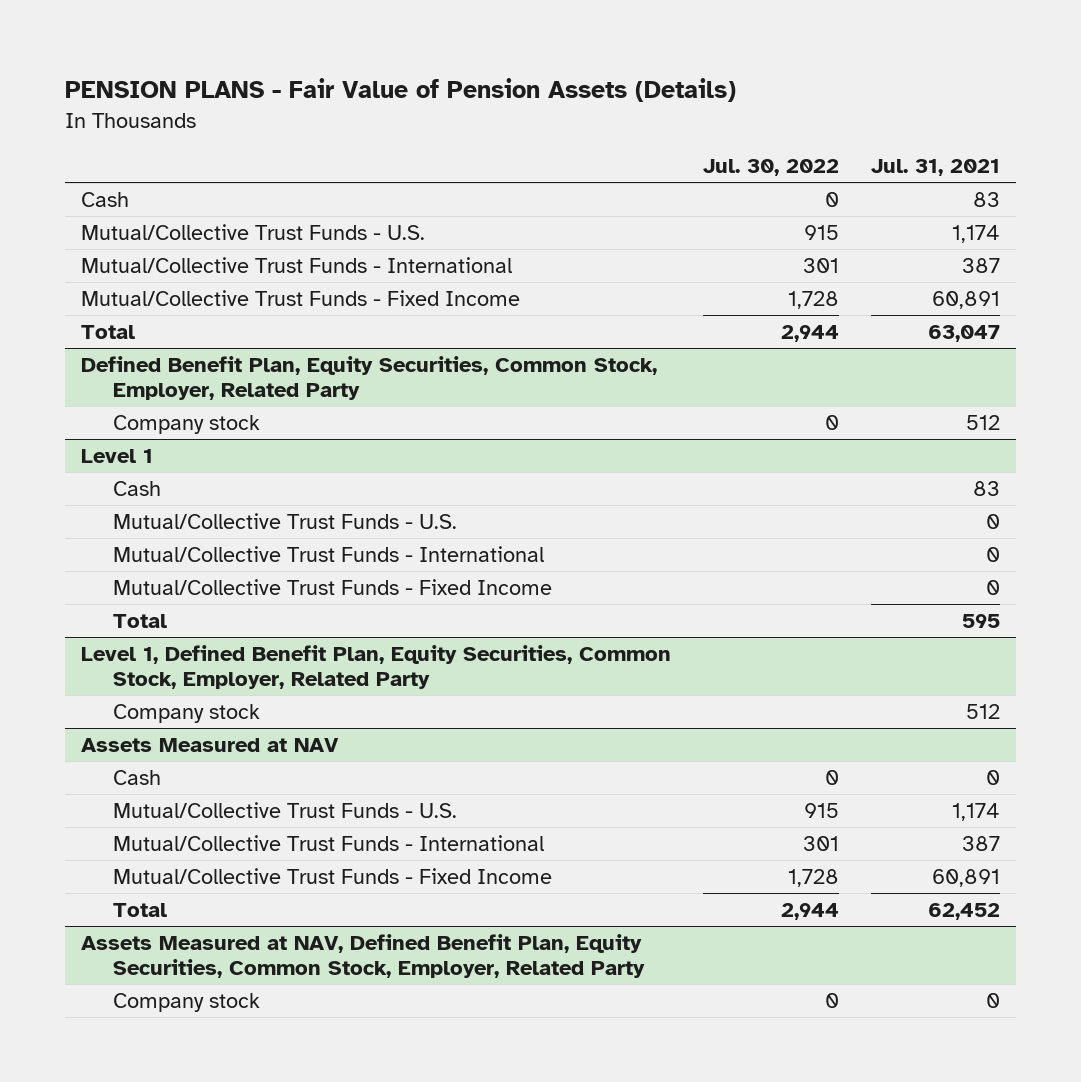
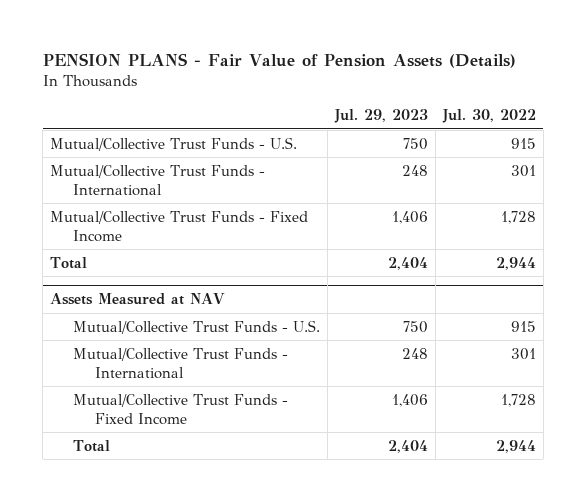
- | Jul. 30, 2022 | Jul. 31, 2021
+ | Jul. 29, 2023 | Jul. 30, 2022
- Cash | 0 | 83
- Defined Benefit Plan, Equity Securities, Common Stock, Employer, Related Party
- Company stock | 0 | 512
- Level 1
- Cash | | 83
- Mutual/Collective Trust Funds - U.S. | | 0
- Mutual/Collective Trust Funds - International | | 0
- Mutual/Collective Trust Funds - Fixed Income | | 0
- Total | | 595
- Level 1, Defined Benefit Plan, Equity Securities, Common Stock, Employer, Related Party
- Company stock | | 512
@ Assets Measured at NAV
- Cash | 0 | 0
- Assets Measured at NAV, Defined Benefit Plan, Equity Securities, Common Stock, Employer, Related Party
- Company stock | 0 | 0

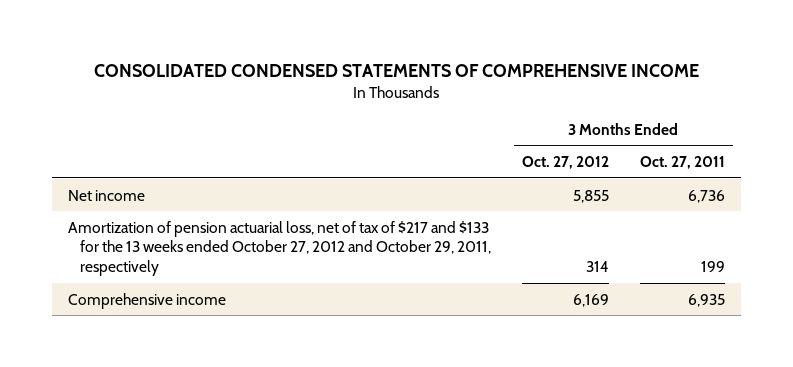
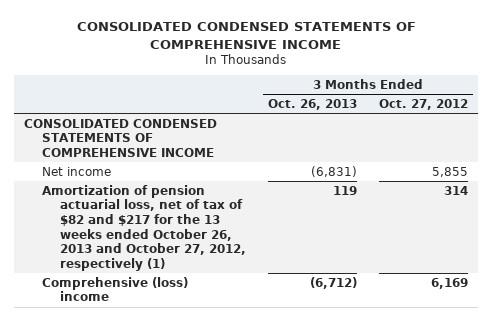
- | 3 Months Ended Oct. 27, 2012 | 3 Months Ended Oct. 27, 2011
+ | 3 Months Ended Oct. 26, 2013 | 3 Months Ended Oct. 27, 2012
+ CONSOLIDATED CONDENSED STATEMENTS OF COMPREHENSIVE INCOME
- Amortization of pension actuarial loss, net of tax of $217 and $133 for the 13 weeks ended October 27, 2012 and October 29, 2011, respectively | 314 | 199
- Comprehensive income | 6,169 | 6,935
+ Amortization of pension actuarial loss, net of tax of $82 and $217 for the 13 weeks ended October 26, 2013 and October 27, 2012, respectively (1) | 119 | 314
+ Comprehensive (loss) income | (6,712) | 6,169

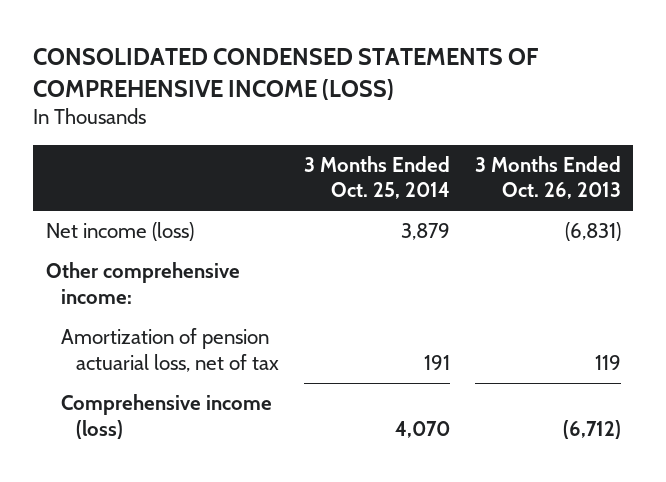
- CONSOLIDATED CONDENSED STATEMENTS OF COMPREHENSIVE INCOME
+ CONSOLIDATED CONDENSED STATEMENTS OF COMPREHENSIVE INCOME (LOSS)
- | 3 Months Ended Oct. 26, 2013 | 3 Months Ended Oct. 27, 2012
+ | 3 Months Ended Oct. 25, 2014 | 3 Months Ended Oct. 26, 2013
- CONSOLIDATED CONDENSED STATEMENTS OF COMPREHENSIVE INCOME
- Net income | (6,831) | 5,855
- Amortization of pension actuarial loss, net of tax of $82 and $217 for the 13 weeks ended October 26, 2013 and October 27, 2012, respectively (1) | 119 | 314
- Comprehensive (loss) income | (6,712) | 6,169
+ Net income (loss) | 3,879 | (6,831)
+ Other comprehensive income:
+ Amortization of pension actuarial loss, net of tax | 191 | 119
+ Comprehensive income (loss) | 4,070 | (6,712)

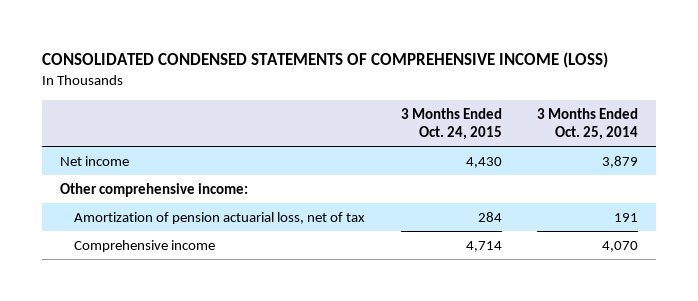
- | 3 Months Ended Oct. 25, 2014 | 3 Months Ended Oct. 26, 2013
+ | 3 Months Ended Oct. 24, 2015 | 3 Months Ended Oct. 25, 2014
- Net income (loss) | 3,879 | (6,831)
+ Net income | 4,430 | 3,879
- Comprehensive income (loss) | 4,070 | (6,712)
+ Comprehensive income | 4,714 | 4,070

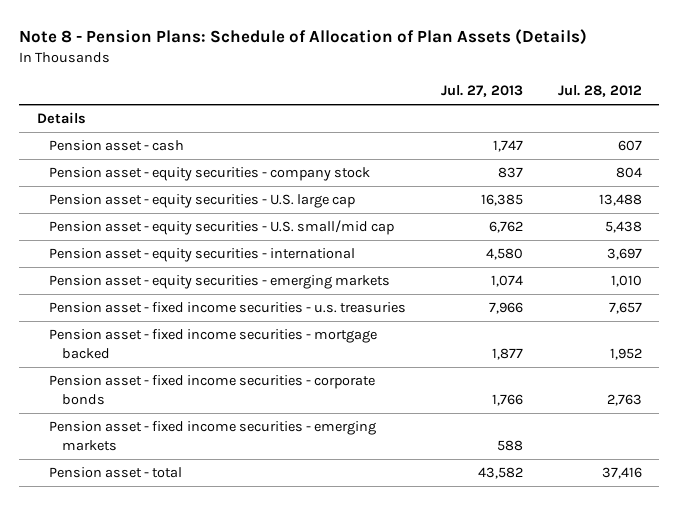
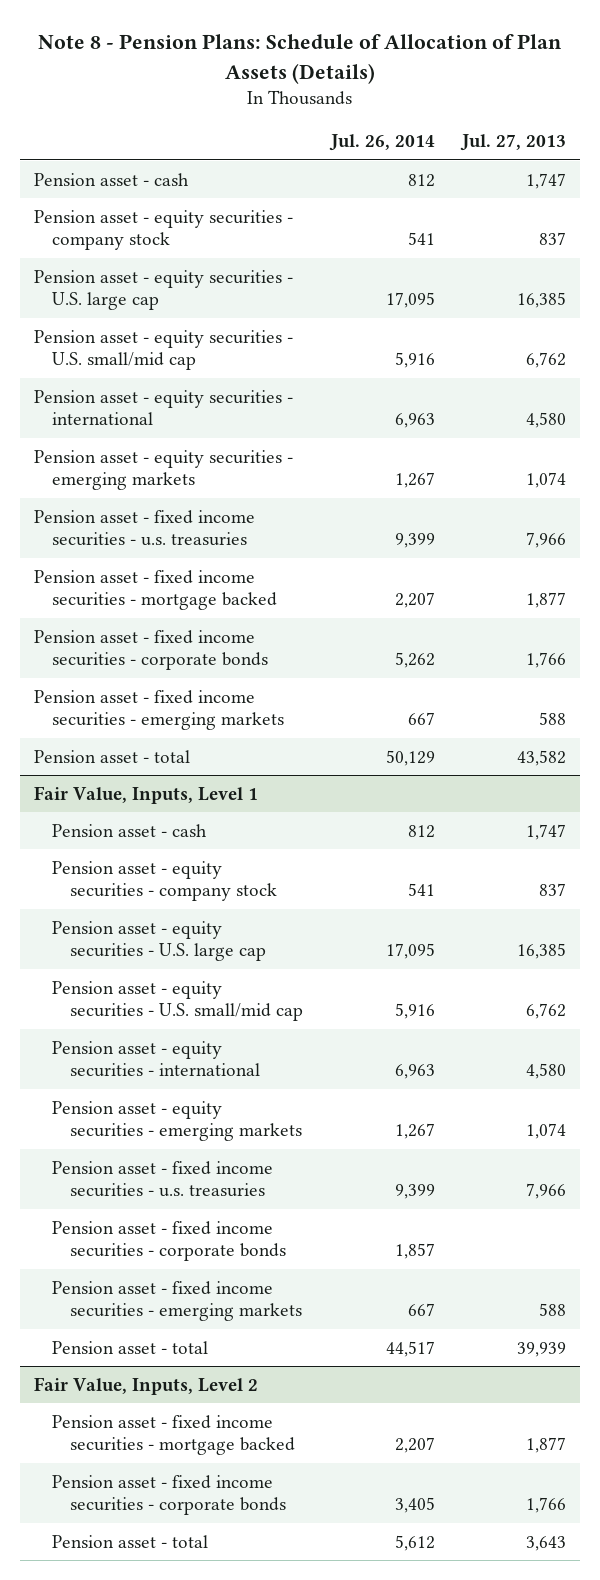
- | Jul. 27, 2013 | Jul. 28, 2012
+ | Jul. 26, 2014 | Jul. 27, 2013
- Details
+ Fair Value, Inputs, Level 1
+ Pension asset - cash | 812 | 1,747
+ Pension asset - equity securities - company stock | 541 | 837
+ Pension asset - equity securities - U.S. large cap | 17,095 | 16,385
+ Pension asset - equity securities - U.S. small/mid cap | 5,916 | 6,762
+ Pension asset - equity securities - international | 6,963 | 4,580
+ Pension asset - equity securities - emerging markets | 1,267 | 1,074
+ Pension asset - fixed income securities - u.s. treasuries | 9,399 | 7,966
+ Pension asset - fixed income securities - corporate bonds | 1,857 |
+ Pension asset - fixed income securities - emerging markets | 667 | 588
+ Pension asset - total | 44,517 | 39,939
+ Fair Value, Inputs, Level 2
+ Pension asset - fixed income securities - mortgage backed | 2,207 | 1,877
+ Pension asset - fixed income securities - corporate bonds | 3,405 | 1,766
+ Pension asset - total | 5,612 | 3,643

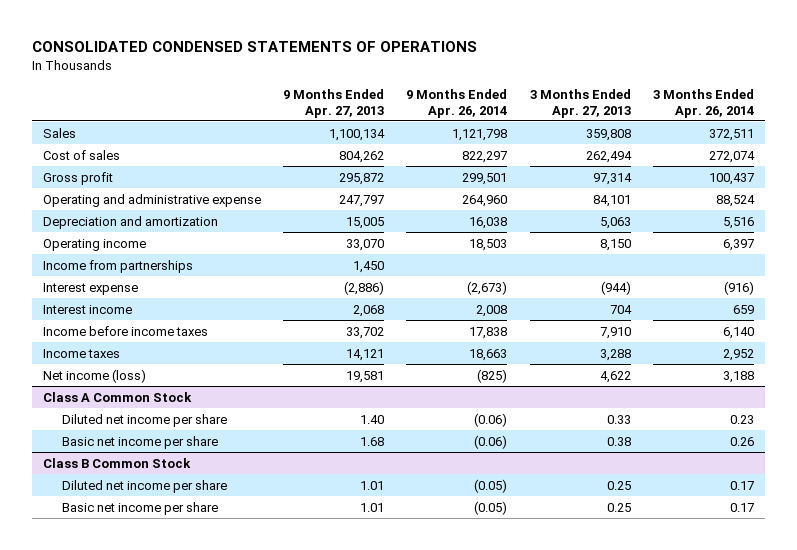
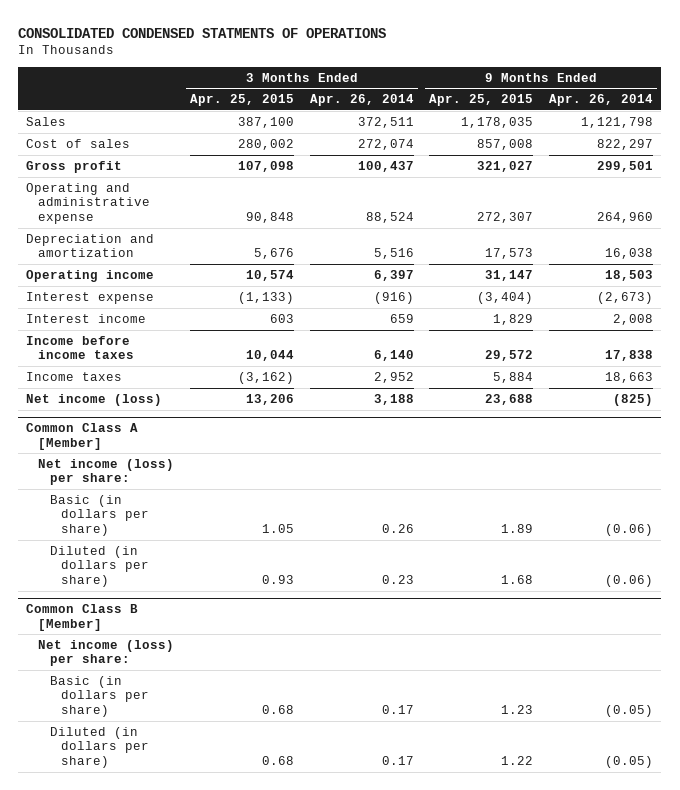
- CONSOLIDATED CONDENSED STATEMENTS OF OPERATIONS
+ CONSOLIDATED CONDENSED STATMENTS OF OPERATIONS
- | 9 Months Ended Apr. 27, 2013 | 9 Months Ended Apr. 26, 2014 | 3 Months Ended Apr. 27, 2013 | 3 Months Ended Apr. 26, 2014
+ | 3 Months Ended Apr. 25, 2015 | 3 Months Ended Apr. 26, 2014 | 9 Months Ended Apr. 25, 2015 | 9 Months Ended Apr. 26, 2014
- Income from partnerships | 1,450 | | |
- Class A Common Stock
- Diluted net income per share | 1.40 | (0.06) | 0.33 | 0.23
- Basic net income per share | 1.68 | (0.06) | 0.38 | 0.26
- Class B Common Stock
- Diluted net income per share | 1.01 | (0.05) | 0.25 | 0.17
- Basic net income per share | 1.01 | (0.05) | 0.25 | 0.17
+ Common Class A [Member]
+ Net income (loss) per share:
+ Basic (in dollars per share) | 1.05 | 0.26 | 1.89 | (0.06)
+ Diluted (in dollars per share) | 0.93 | 0.23 | 1.68 | (0.06)
+ Common Class B [Member]
+ Net income (loss) per share:
+ Basic (in dollars per share) | 0.68 | 0.17 | 1.23 | (0.05)
+ Diluted (in dollars per share) | 0.68 | 0.17 | 1.22 | (0.05)

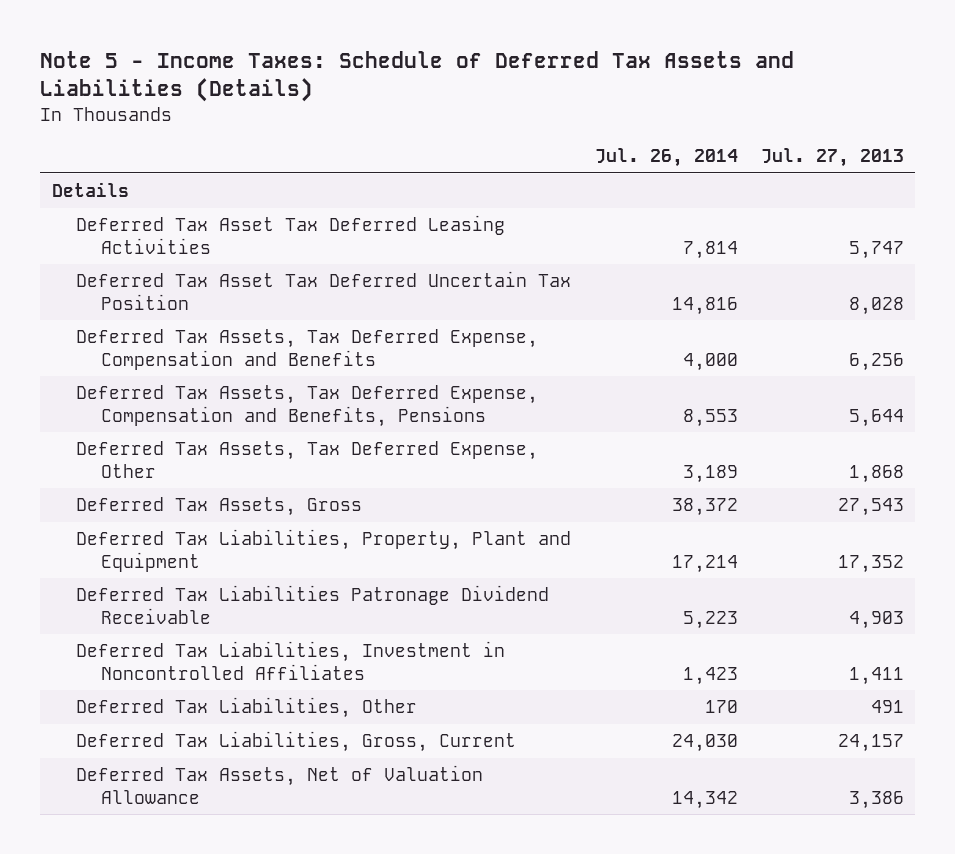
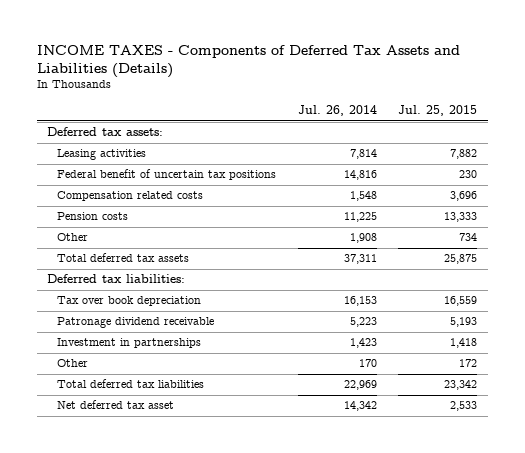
- Note 5 - Income Taxes: Schedule of Deferred Tax Assets and Liabilities (Details)
+ INCOME TAXES - Components of Deferred Tax Assets and Liabilities (Details)
- | Jul. 26, 2014 | Jul. 27, 2013
+ | Jul. 26, 2014 | Jul. 25, 2015
- Details
- Deferred Tax Asset Tax Deferred Leasing Activities | 7,814 | 5,747
- Deferred Tax Asset Tax Deferred Uncertain Tax Position | 14,816 | 8,028
- Deferred Tax Assets, Tax Deferred Expense, Compensation and Benefits | 4,000 | 6,256
- Deferred Tax Assets, Tax Deferred Expense, Compensation and Benefits, Pensions | 8,553 | 5,644
- Deferred Tax Assets, Tax Deferred Expense, Other | 3,189 | 1,868
- Deferred Tax Assets, Gross | 38,372 | 27,543
- Deferred Tax Liabilities, Property, Plant and Equipment | 17,214 | 17,352
- Deferred Tax Liabilities Patronage Dividend Receivable | 5,223 | 4,903
- Deferred Tax Liabilities, Investment in Noncontrolled Affiliates | 1,423 | 1,411
- Deferred Tax Liabilities, Other | 170 | 491
- Deferred Tax Liabilities, Gross, Current | 24,030 | 24,157
- Deferred Tax Assets, Net of Valuation Allowance | 14,342 | 3,386
+ Deferred tax assets:
+ Leasing activities | 7,814 | 7,882
+ Federal benefit of uncertain tax positions | 14,816 | 230
+ Compensation related costs | 1,548 | 3,696
+ Pension costs | 11,225 | 13,333
+ Other | 1,908 | 734
+ Total deferred tax assets | 37,311 | 25,875
+ Deferred tax liabilities:
+ Tax over book depreciation | 16,153 | 16,559
+ Patronage dividend receivable | 5,223 | 5,193
+ Investment in partnerships | 1,423 | 1,418
+ Other | 170 | 172
+ Total deferred tax liabilities | 22,969 | 23,342
+ Net deferred tax asset | 14,342 | 2,533

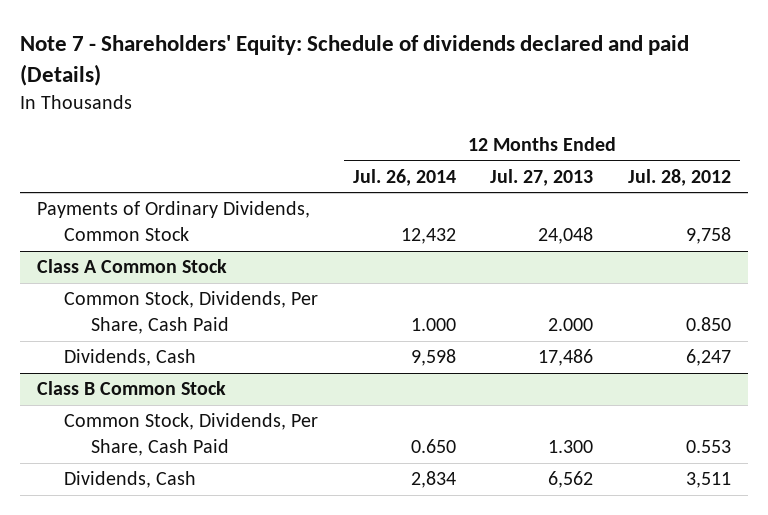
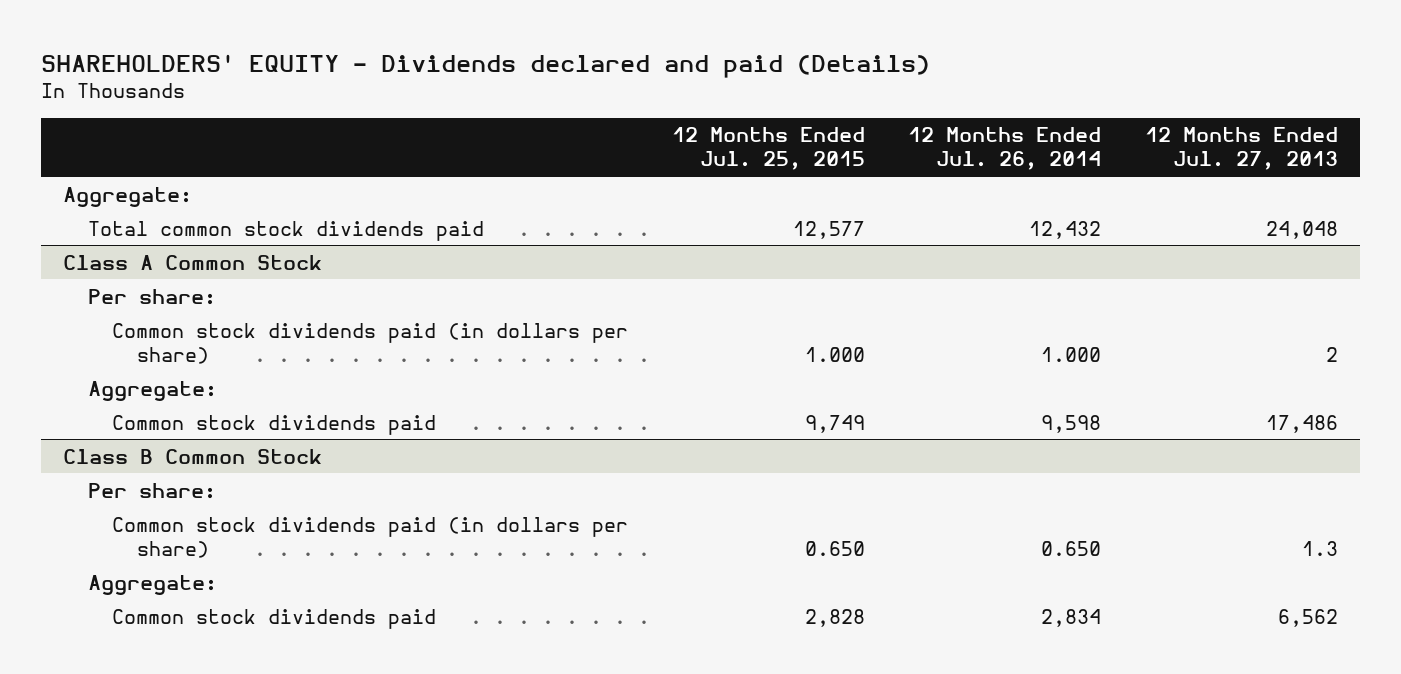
- Note 7 - Shareholders' Equity: Schedule of dividends declared and paid (Details)
+ SHAREHOLDERS' EQUITY - Dividends declared and paid (Details)
- | 12 Months Ended Jul. 26, 2014 | 12 Months Ended Jul. 27, 2013 | 12 Months Ended Jul. 28, 2012
+ | 12 Months Ended Jul. 25, 2015 | 12 Months Ended Jul. 26, 2014 | 12 Months Ended Jul. 27, 2013
- Payments of Ordinary Dividends, Common Stock | 12,432 | 24,048 | 9,758
+ Aggregate:
+ Total common stock dividends paid | 12,577 | 12,432 | 24,048
@ Class A Common Stock
- Common Stock, Dividends, Per Share, Cash Paid | 1.000 | 2.000 | 0.850
- Dividends, Cash | 9,598 | 17,486 | 6,247
+ Per share:
+ Common stock dividends paid (in dollars per share) | 1.000 | 1.000 | 2
+ Aggregate:
+ Common stock dividends paid | 9,749 | 9,598 | 17,486
@ Class B Common Stock
- Common Stock, Dividends, Per Share, Cash Paid | 0.650 | 1.300 | 0.553
- Dividends, Cash | 2,834 | 6,562 | 3,511
+ Per share:
+ Common stock dividends paid (in dollars per share) | 0.650 | 0.650 | 1.3
+ Aggregate:
+ Common stock dividends paid | 2,828 | 2,834 | 6,562

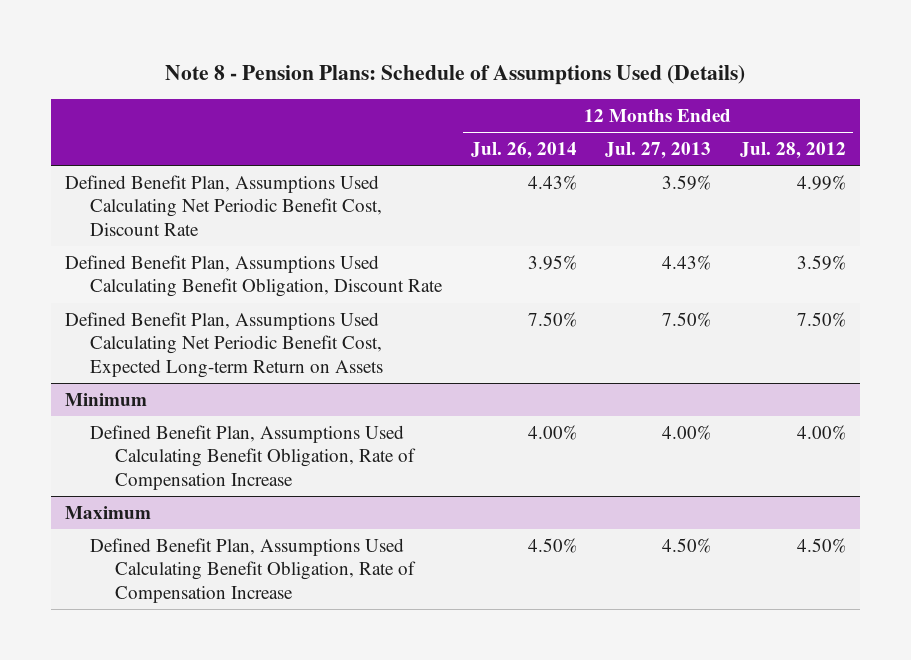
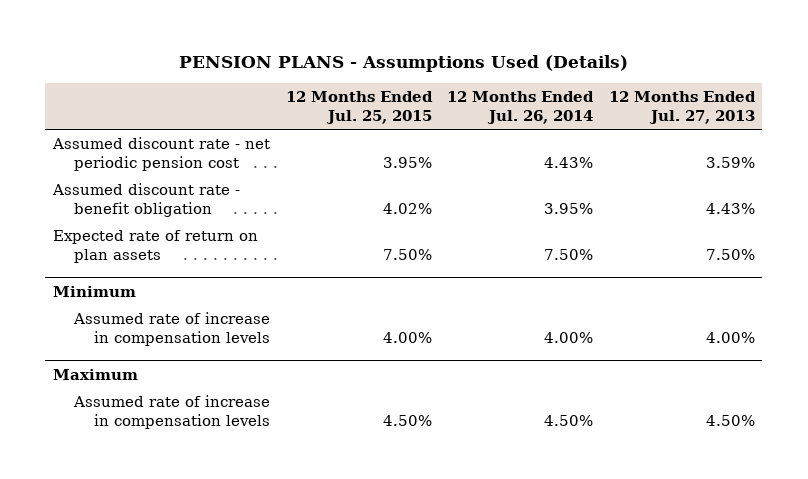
- Note 8 - Pension Plans: Schedule of Assumptions Used (Details)
+ PENSION PLANS - Assumptions Used (Details)
- | 12 Months Ended Jul. 26, 2014 | 12 Months Ended Jul. 27, 2013 | 12 Months Ended Jul. 28, 2012
+ | 12 Months Ended Jul. 25, 2015 | 12 Months Ended Jul. 26, 2014 | 12 Months Ended Jul. 27, 2013
- Defined Benefit Plan, Assumptions Used Calculating Net Periodic Benefit Cost, Discount Rate | 4.43% | 3.59% | 4.99%
- Defined Benefit Plan, Assumptions Used Calculating Benefit Obligation, Discount Rate | 3.95% | 4.43% | 3.59%
- Defined Benefit Plan, Assumptions Used Calculating Net Periodic Benefit Cost, Expected Long-term Return on Assets | 7.50% | 7.50% | 7.50%
+ Assumed discount rate - net periodic pension cost | 3.95% | 4.43% | 3.59%
+ Assumed discount rate - benefit obligation | 4.02% | 3.95% | 4.43%
+ Expected rate of return on plan assets | 7.50% | 7.50% | 7.50%
@ Minimum
- Defined Benefit Plan, Assumptions Used Calculating Benefit Obligation, Rate of Compensation Increase | 4.00% | 4.00% | 4.00%
+ Assumed rate of increase in compensation levels | 4.00% | 4.00% | 4.00%
@ Maximum
- Defined Benefit Plan, Assumptions Used Calculating Benefit Obligation, Rate of Compensation Increase | 4.50% | 4.50% | 4.50%
+ Assumed rate of increase in compensation levels | 4.50% | 4.50% | 4.50%

